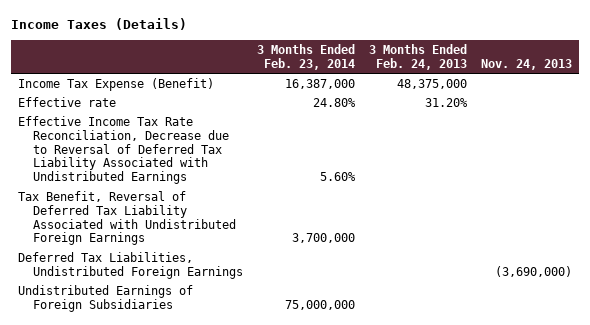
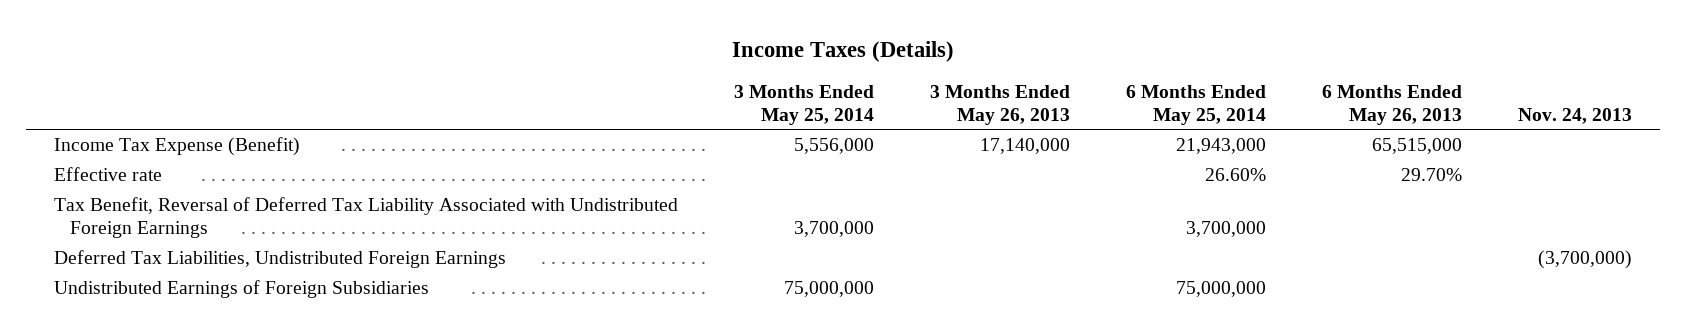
- | 3 Months Ended Feb. 23, 2014 | 3 Months Ended Feb. 24, 2013 | Nov. 24, 2013
+ | 3 Months Ended May 25, 2014 | 3 Months Ended May 26, 2013 | 6 Months Ended May 25, 2014 | 6 Months Ended May 26, 2013 | Nov. 24, 2013
- Effective Income Tax Rate Reconciliation, Decrease due to Reversal of Deferred Tax Liability Associated with Undistributed Earnings | 5.60% | |
- Deferred Tax Liabilities, Undistributed Foreign Earnings | | | (3,690,000)
+ Deferred Tax Liabilities, Undistributed Foreign Earnings | | | | | (3,700,000)

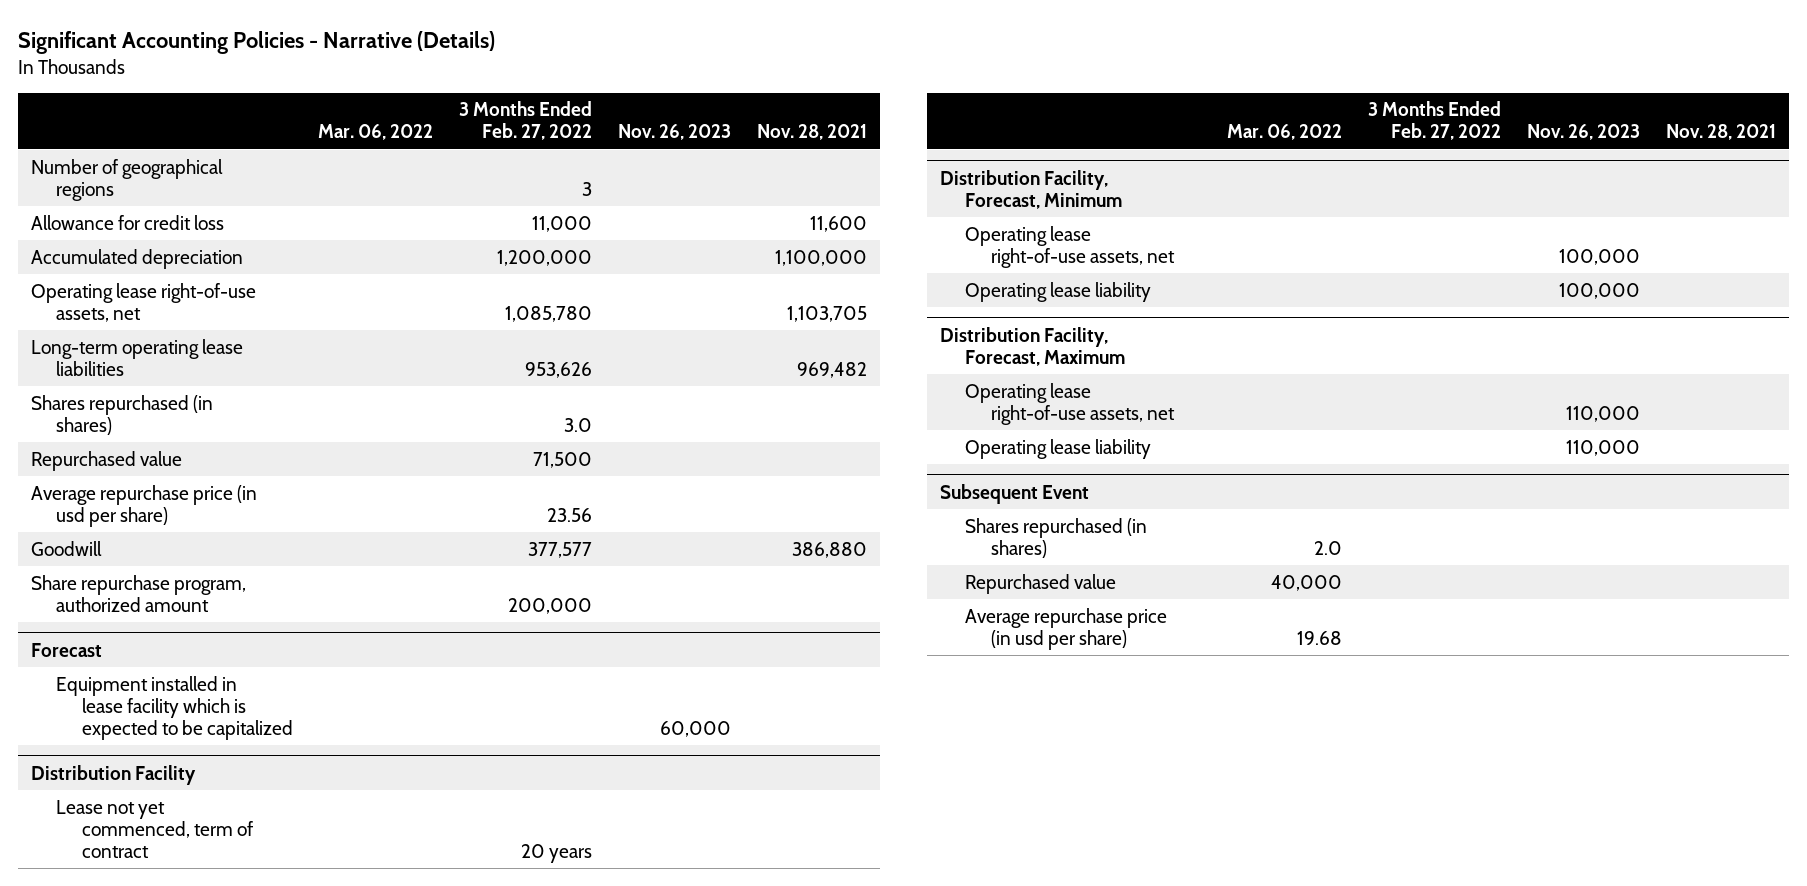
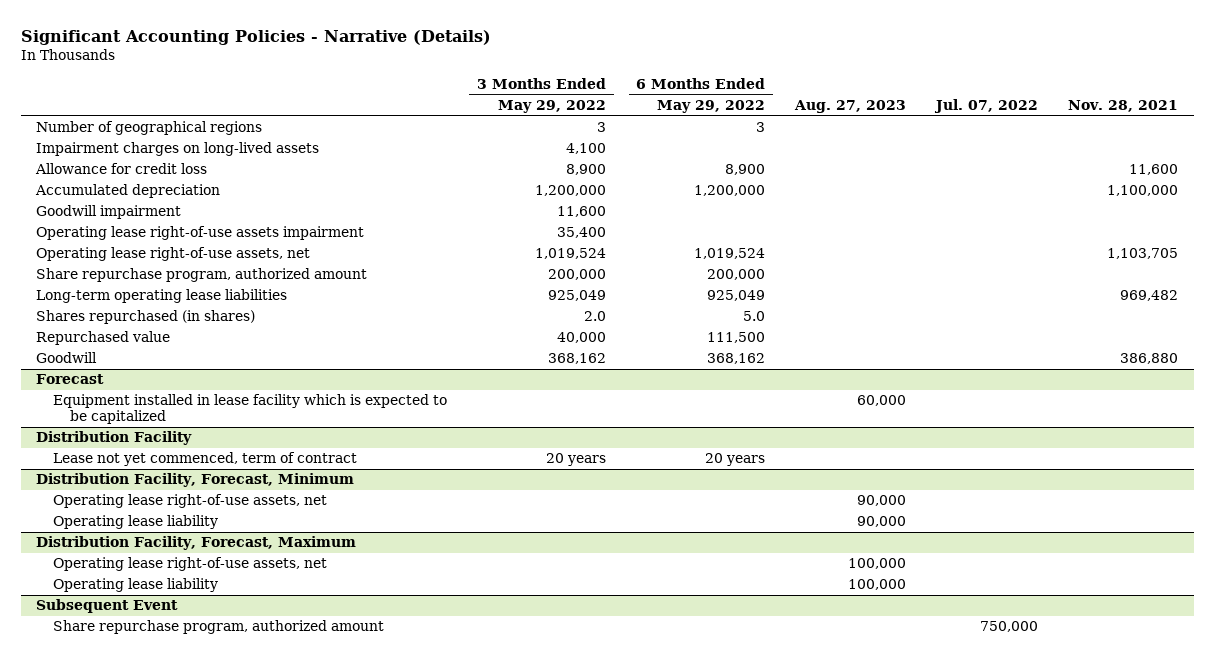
- | Mar. 06, 2022 | 3 Months Ended Feb. 27, 2022 | Nov. 26, 2023 | Nov. 28, 2021
+ | 3 Months Ended May 29, 2022 | 6 Months Ended May 29, 2022 | Aug. 27, 2023 | Jul. 07, 2022 | Nov. 28, 2021
+ Impairment charges on long-lived assets | 4,100 | | | |
+ Goodwill impairment | 11,600 | | | |
+ Operating lease right-of-use assets impairment | 35,400 | | | |
moved up: Share repurchase program, authorized amount | 200,000 | 200,000 | | |
- Average repurchase price (in usd per share) | | 23.56 | |
@ Subsequent Event
- Shares repurchased (in shares) | 2.0 | | |
- Repurchased value | 40,000 | | |
- Average repurchase price (in usd per share) | 19.68 | | |
+ Share repurchase program, authorized amount | | | | 750,000 |

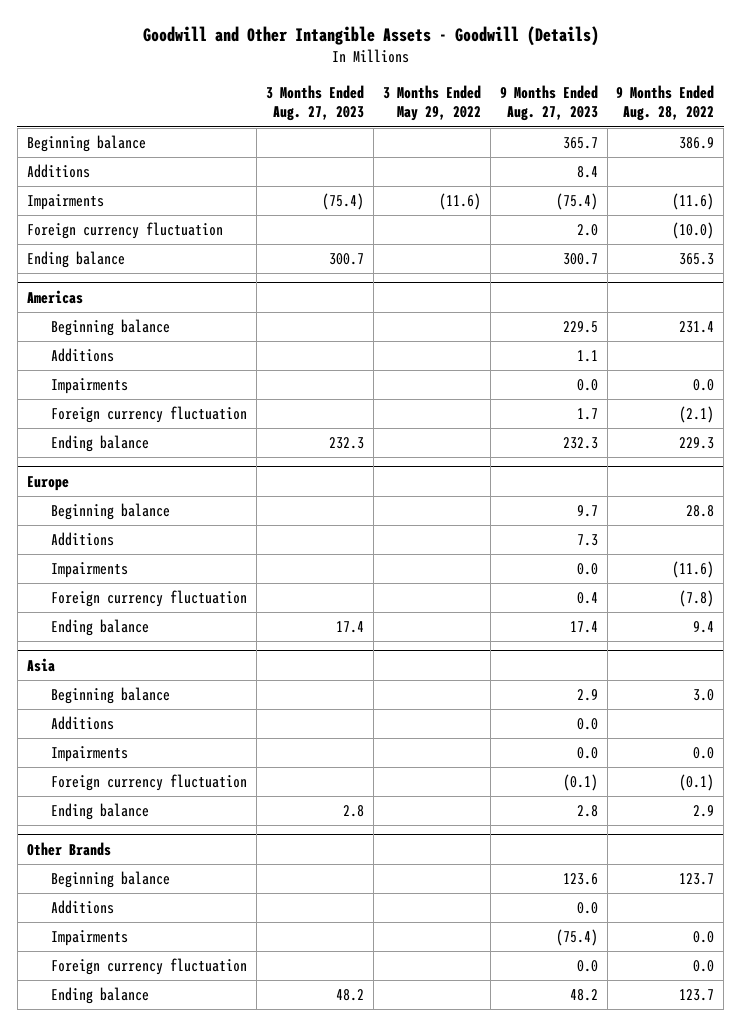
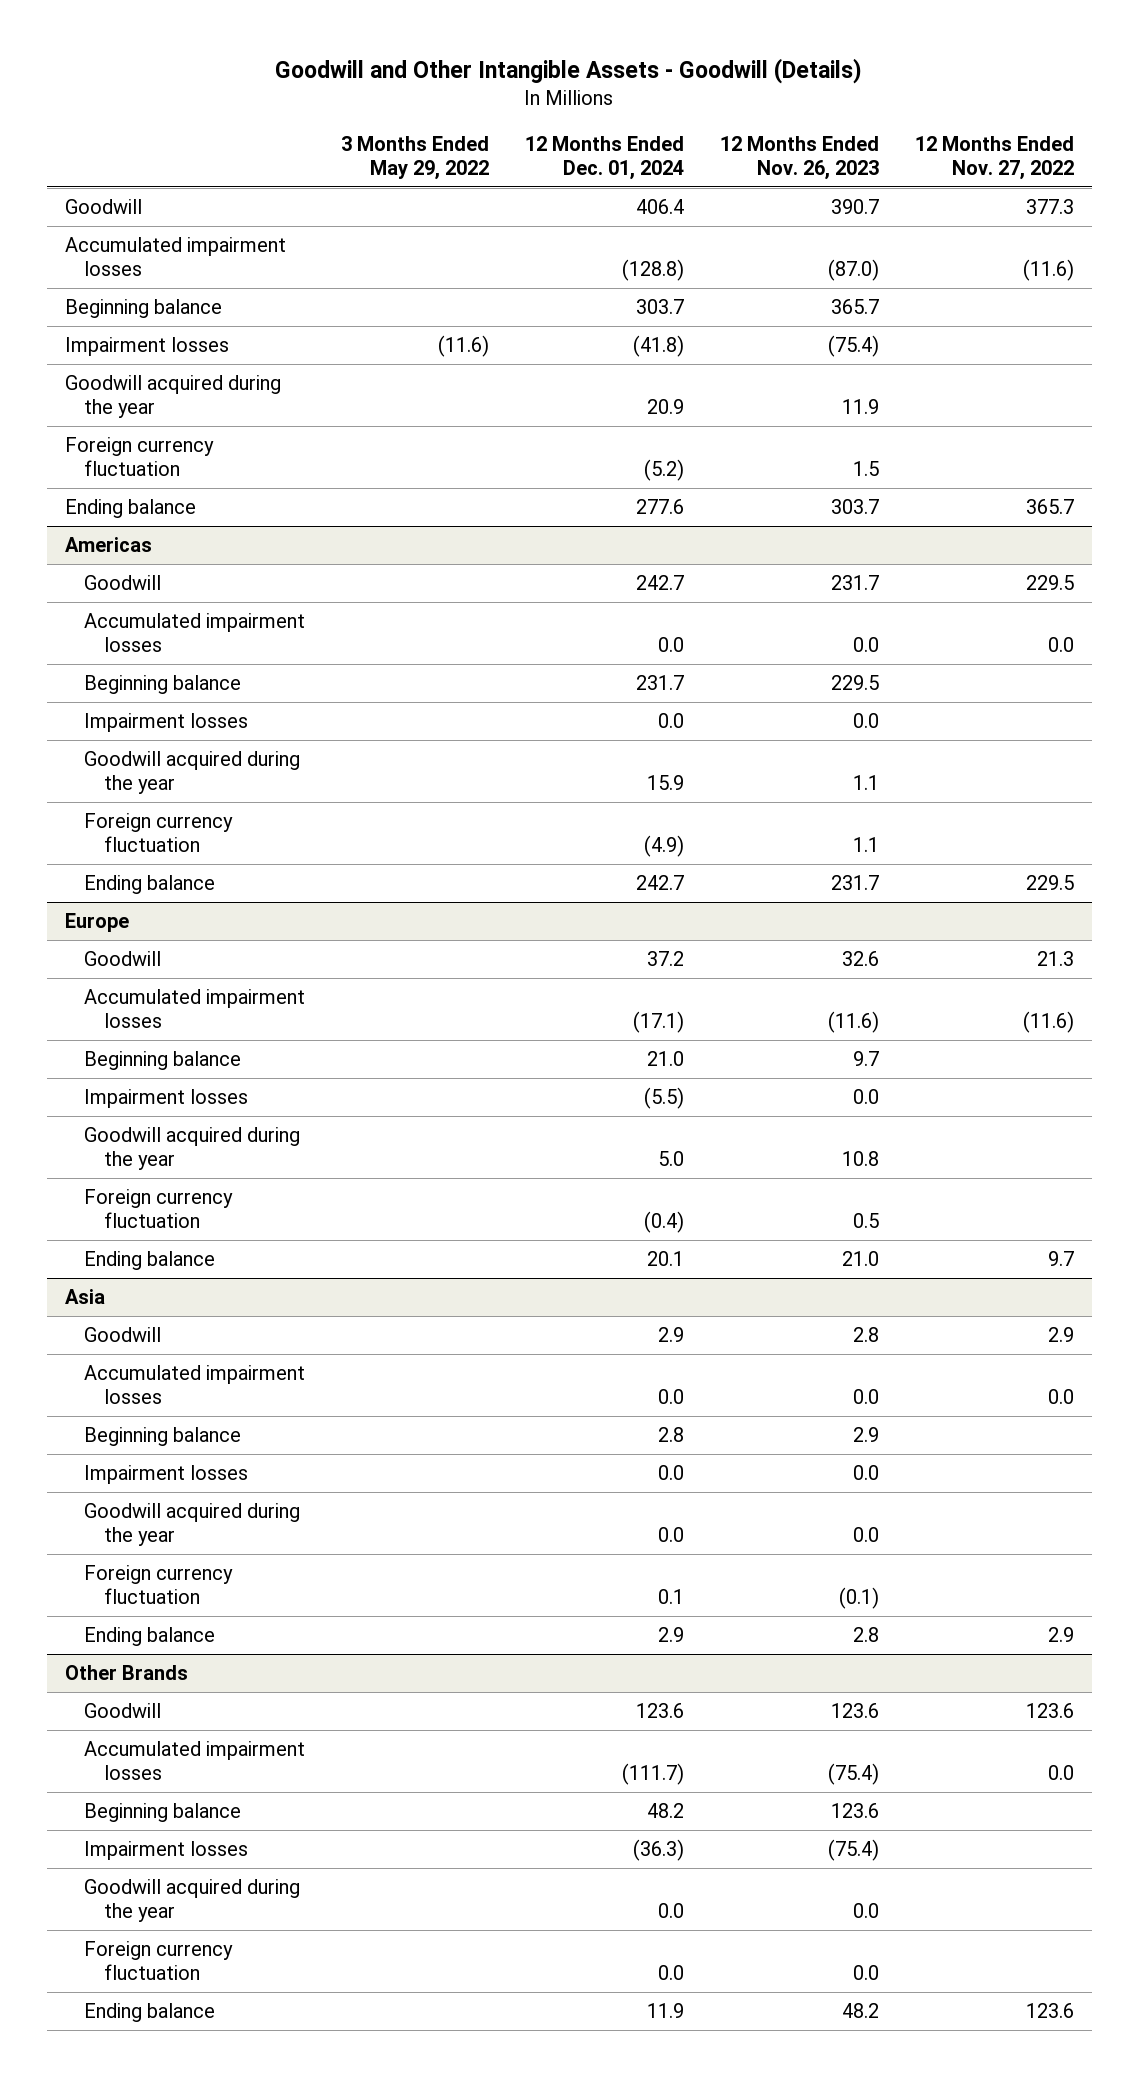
- | 3 Months Ended Aug. 27, 2023 | 3 Months Ended May 29, 2022 | 9 Months Ended Aug. 27, 2023 | 9 Months Ended Aug. 28, 2022
+ | 3 Months Ended May 29, 2022 | 12 Months Ended Dec. 01, 2024 | 12 Months Ended Nov. 26, 2023 | 12 Months Ended Nov. 27, 2022
+ Goodwill | | 406.4 | 390.7 | 377.3
+ Accumulated impairment losses | | (128.8) | (87.0) | (11.6)
- Additions | | | 8.4 |
- Impairments | (75.4) | (11.6) | (75.4) | (11.6)
+ Impairment losses | (11.6) | (41.8) | (75.4) |
+ Goodwill acquired during the year | | 20.9 | 11.9 |
@ Americas
+ Goodwill | | 242.7 | 231.7 | 229.5
+ Accumulated impairment losses | | 0.0 | 0.0 | 0.0
- Additions | | | 1.1 |
- Impairments | | | 0.0 | 0.0
+ Impairment losses | | 0.0 | 0.0 |
+ Goodwill acquired during the year | | 15.9 | 1.1 |
@ Europe
+ Goodwill | | 37.2 | 32.6 | 21.3
+ Accumulated impairment losses | | (17.1) | (11.6) | (11.6)
- Additions | | | 7.3 |
- Impairments | | | 0.0 | (11.6)
+ Impairment losses | | (5.5) | 0.0 |
+ Goodwill acquired during the year | | 5.0 | 10.8 |
@ Asia
+ Goodwill | | 2.9 | 2.8 | 2.9
+ Accumulated impairment losses | | 0.0 | 0.0 | 0.0
- Additions | | | 0.0 |
- Impairments | | | 0.0 | 0.0
+ Impairment losses | | 0.0 | 0.0 |
+ Goodwill acquired during the year | | 0.0 | 0.0 |
@ Other Brands
+ Goodwill | | 123.6 | 123.6 | 123.6
+ Accumulated impairment losses | | (111.7) | (75.4) | 0.0
- Additions | | | 0.0 |
- Impairments | | | (75.4) | 0.0
+ Impairment losses | | (36.3) | (75.4) |
+ Goodwill acquired during the year | | 0.0 | 0.0 |

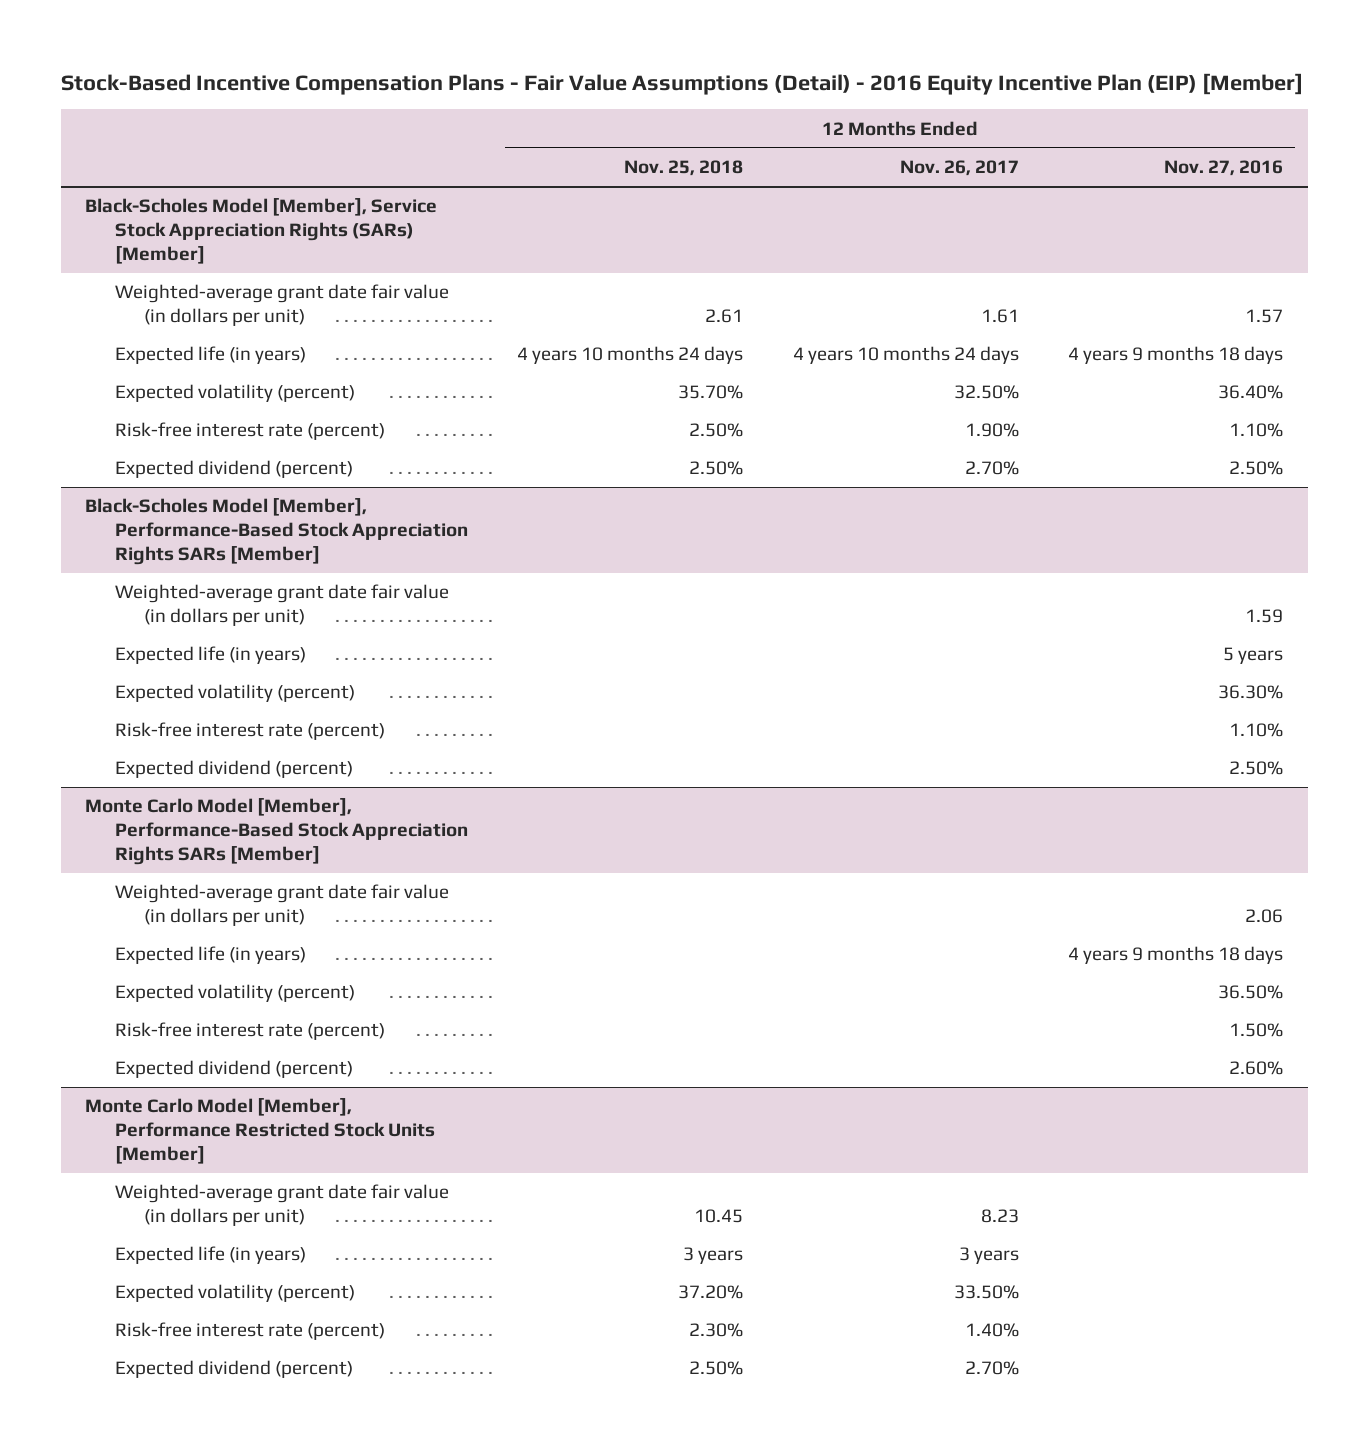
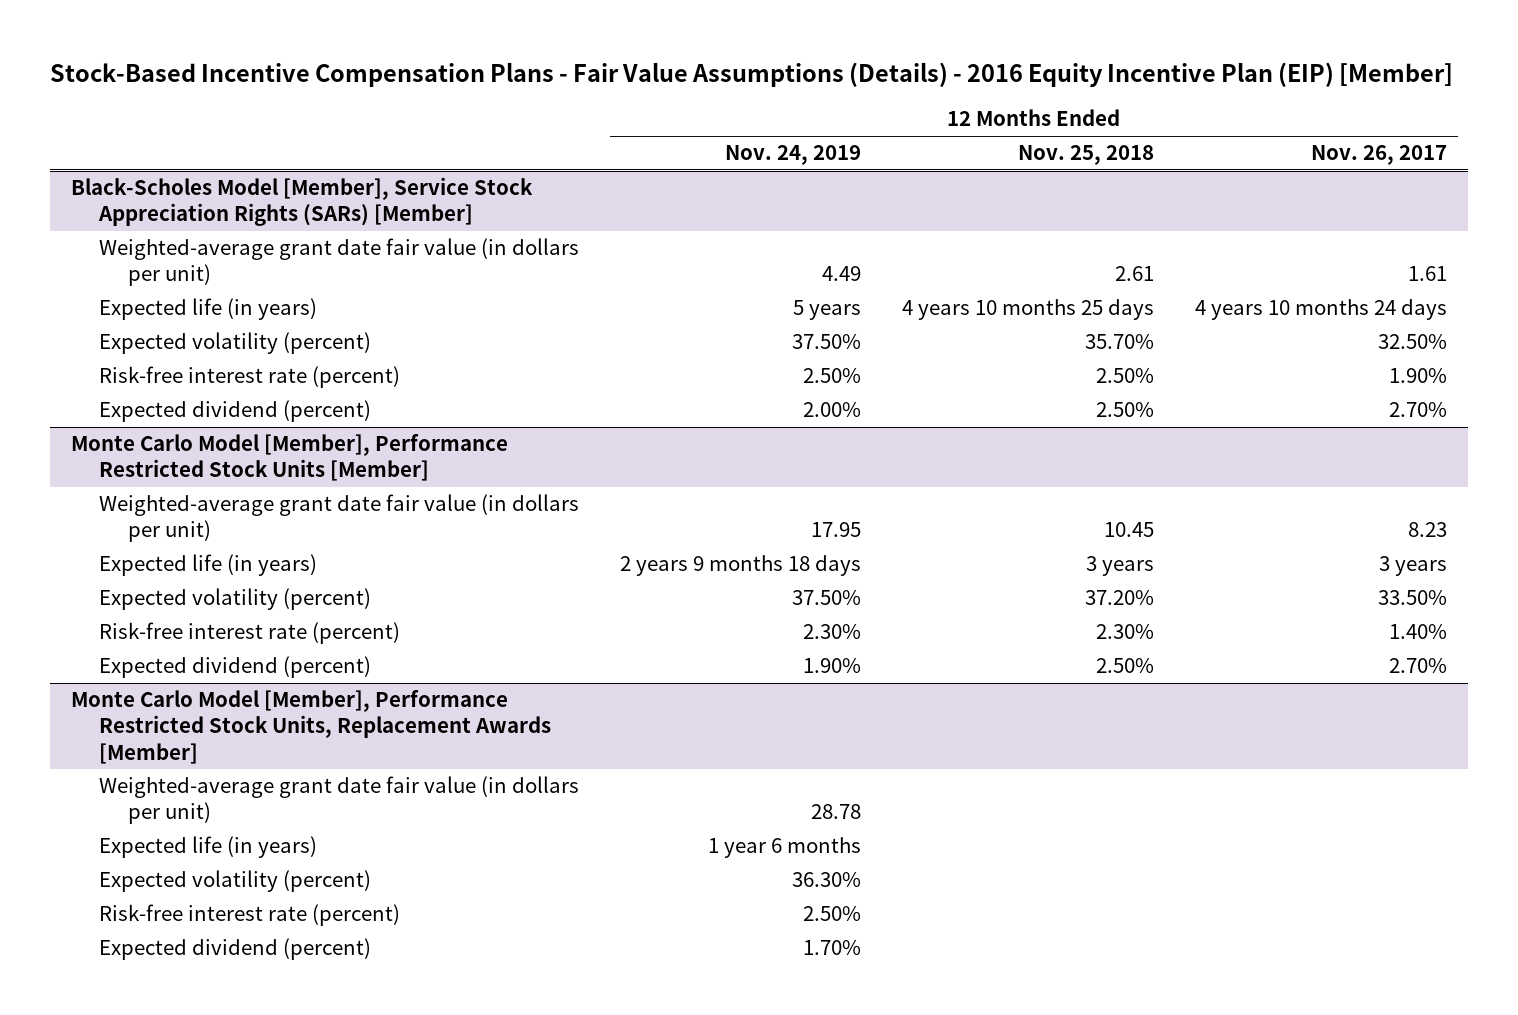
- Stock-Based Incentive Compensation Plans - Fair Value Assumptions (Detail) - 2016 Equity Incentive Plan (EIP) [Member]
+ Stock-Based Incentive Compensation Plans - Fair Value Assumptions (Details) - 2016 Equity Incentive Plan (EIP) [Member]
- | 12 Months Ended Nov. 25, 2018 | 12 Months Ended Nov. 26, 2017 | 12 Months Ended Nov. 27, 2016
+ | 12 Months Ended Nov. 24, 2019 | 12 Months Ended Nov. 25, 2018 | 12 Months Ended Nov. 26, 2017
@ Black-Scholes Model [Member], Service Stock Appreciation Rights (SARs) [Member]
- Expected life (in years) | 4 years 10 months 24 days | 4 years 10 months 24 days | 4 years 9 months 18 days
+ Expected life (in years) | 5 years | 4 years 10 months 25 days | 4 years 10 months 24 days
- Black-Scholes Model [Member], Performance-Based Stock Appreciation Rights SARs [Member]
- Weighted-average grant date fair value (in dollars per unit) | | | 1.59
- Expected life (in years) | | | 5 years
- Expected volatility (percent) | | | 36.30%
- Risk-free interest rate (percent) | | | 1.10%
- Expected dividend (percent) | | | 2.50%
- Monte Carlo Model [Member], Performance-Based Stock Appreciation Rights SARs [Member]
- Weighted-average grant date fair value (in dollars per unit) | | | 2.06
- Expected life (in years) | | | 4 years 9 months 18 days
- Expected volatility (percent) | | | 36.50%
- Risk-free interest rate (percent) | | | 1.50%
- Expected dividend (percent) | | | 2.60%
+ Monte Carlo Model [Member], Performance Restricted Stock Units, Replacement Awards [Member]
+ Weighted-average grant date fair value (in dollars per unit) | 28.78 | |
+ Expected life (in years) | 1 year 6 months | |
+ Expected volatility (percent) | 36.30% | |
+ Risk-free interest rate (percent) | 2.50% | |
+ Expected dividend (percent) | 1.70% | |

